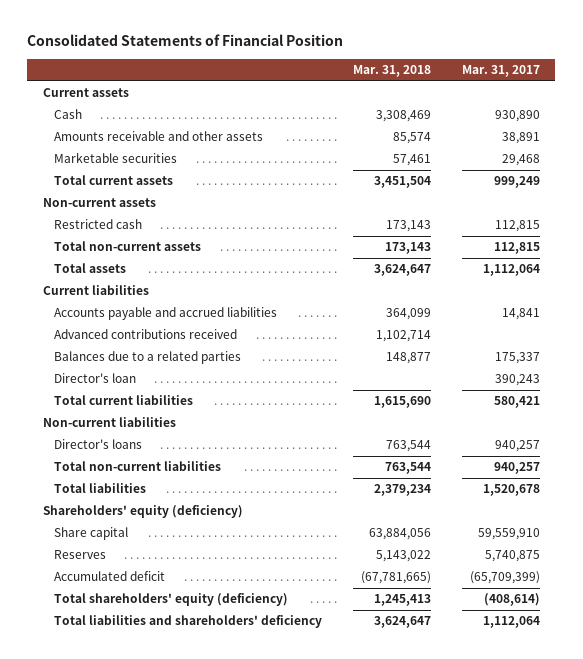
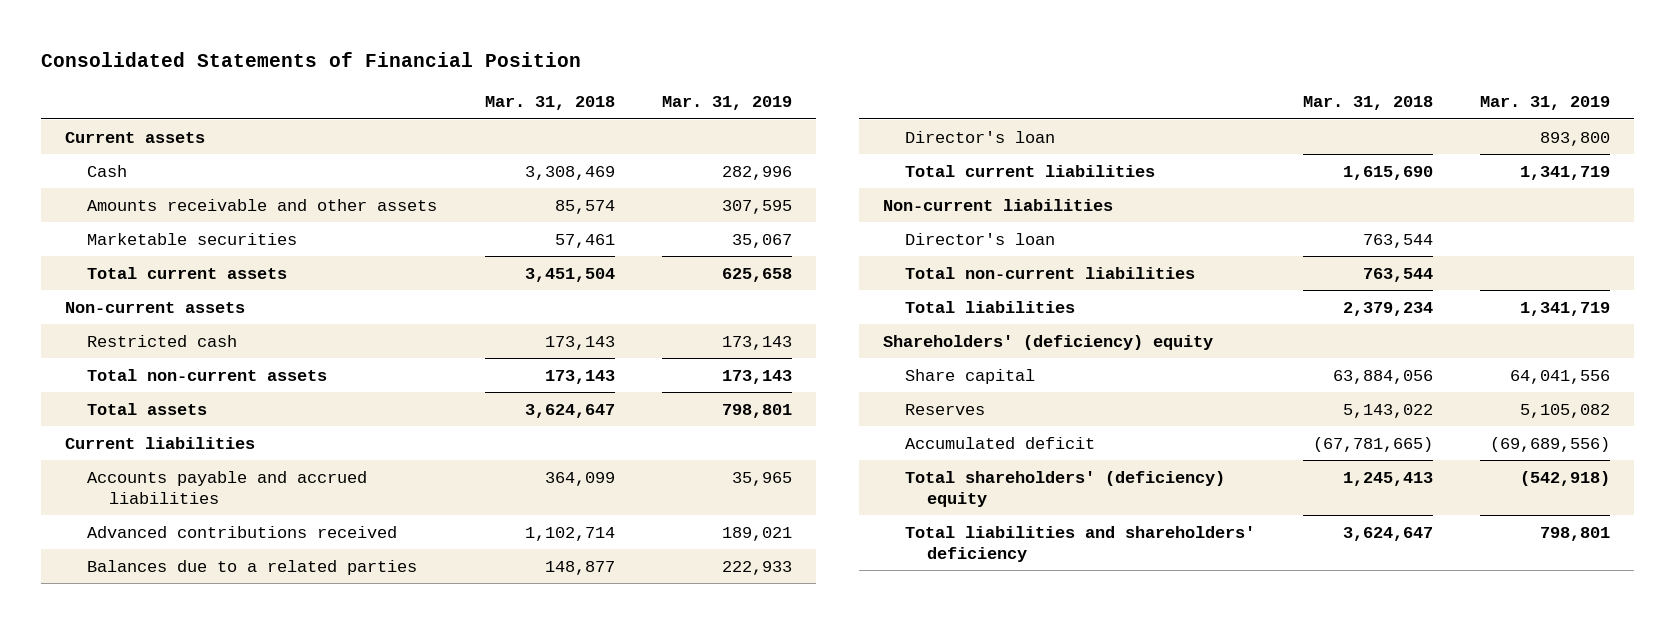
- | Mar. 31, 2018 | Mar. 31, 2017
+ | Mar. 31, 2018 | Mar. 31, 2019
- Director's loans | 763,544 | 940,257
+ Director's loan | 763,544 |
- Shareholders' equity (deficiency)
+ Shareholders' (deficiency) equity
- Total shareholders' equity (deficiency) | 1,245,413 | (408,614)
+ Total shareholders' (deficiency) equity | 1,245,413 | (542,918)

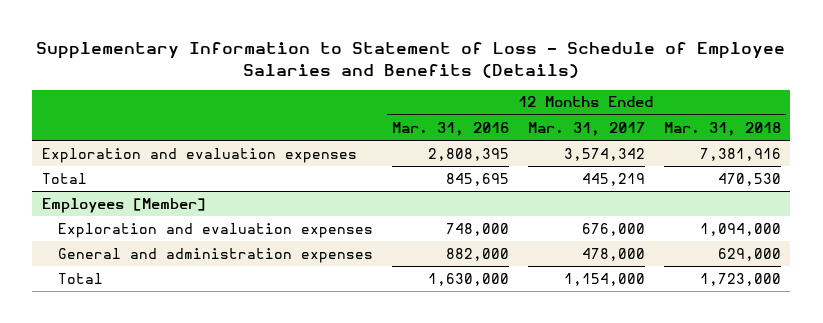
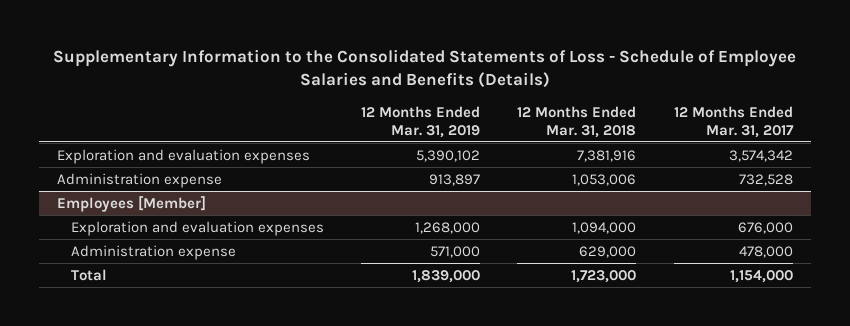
- Supplementary Information to Statement of Loss - Schedule of Employee Salaries and Benefits (Details)
+ Supplementary Information to the Consolidated Statements of Loss - Schedule of Employee Salaries and Benefits (Details)
- | 12 Months Ended Mar. 31, 2016 | 12 Months Ended Mar. 31, 2017 | 12 Months Ended Mar. 31, 2018
+ | 12 Months Ended Mar. 31, 2019 | 12 Months Ended Mar. 31, 2018 | 12 Months Ended Mar. 31, 2017
- Total | 845,695 | 445,219 | 470,530
+ Administration expense | 913,897 | 1,053,006 | 732,528
@ Employees [Member]
- General and administration expenses | 882,000 | 478,000 | 629,000
+ Administration expense | 571,000 | 629,000 | 478,000

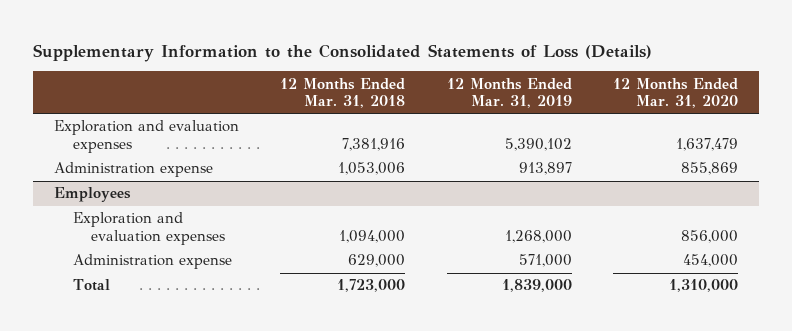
- Supplementary Information to the Consolidated Statements of Loss - Schedule of Employee Salaries and Benefits (Details)
+ Supplementary Information to the Consolidated Statements of Loss (Details)
- | 12 Months Ended Mar. 31, 2019 | 12 Months Ended Mar. 31, 2018 | 12 Months Ended Mar. 31, 2017
+ | 12 Months Ended Mar. 31, 2018 | 12 Months Ended Mar. 31, 2019 | 12 Months Ended Mar. 31, 2020
- Employees [Member]
+ Employees

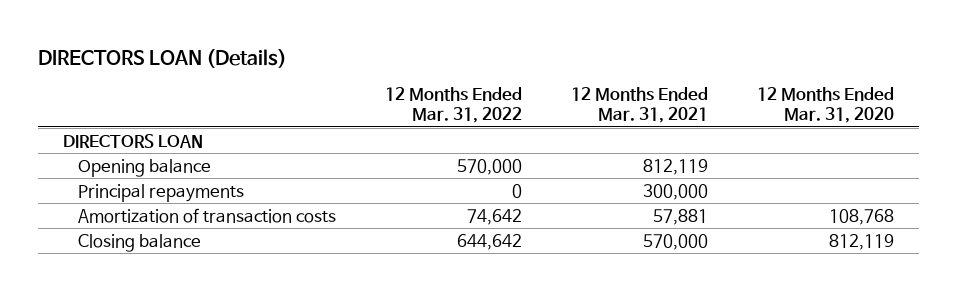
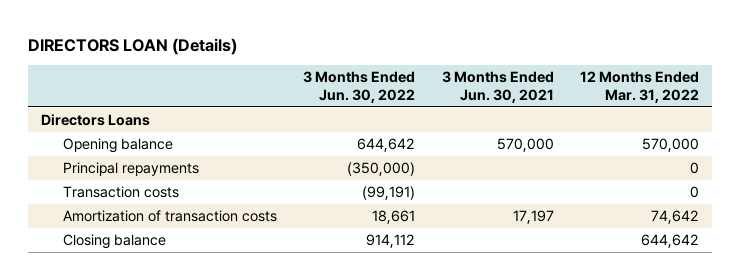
- | 12 Months Ended Mar. 31, 2022 | 12 Months Ended Mar. 31, 2021 | 12 Months Ended Mar. 31, 2020
+ | 3 Months Ended Jun. 30, 2022 | 3 Months Ended Jun. 30, 2021 | 12 Months Ended Mar. 31, 2022
- DIRECTORS LOAN
+ Directors Loans
+ Transaction costs | (99,191) | | 0

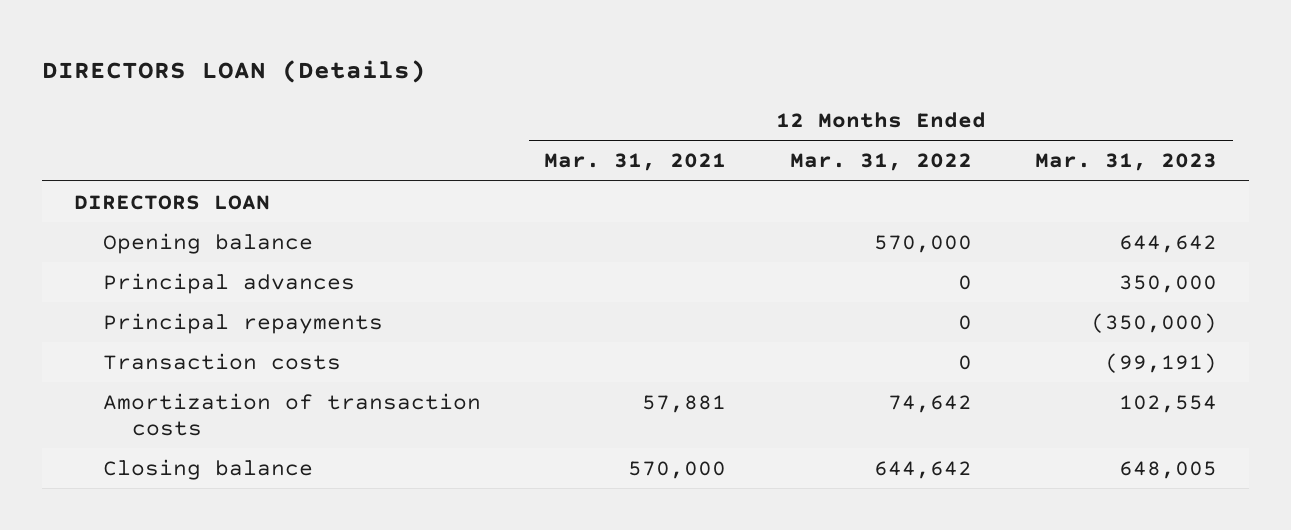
- | 3 Months Ended Jun. 30, 2022 | 3 Months Ended Jun. 30, 2021 | 12 Months Ended Mar. 31, 2022
+ | 12 Months Ended Mar. 31, 2021 | 12 Months Ended Mar. 31, 2022 | 12 Months Ended Mar. 31, 2023
- Directors Loans
+ DIRECTORS LOAN
+ Principal advances | | 0 | 350,000

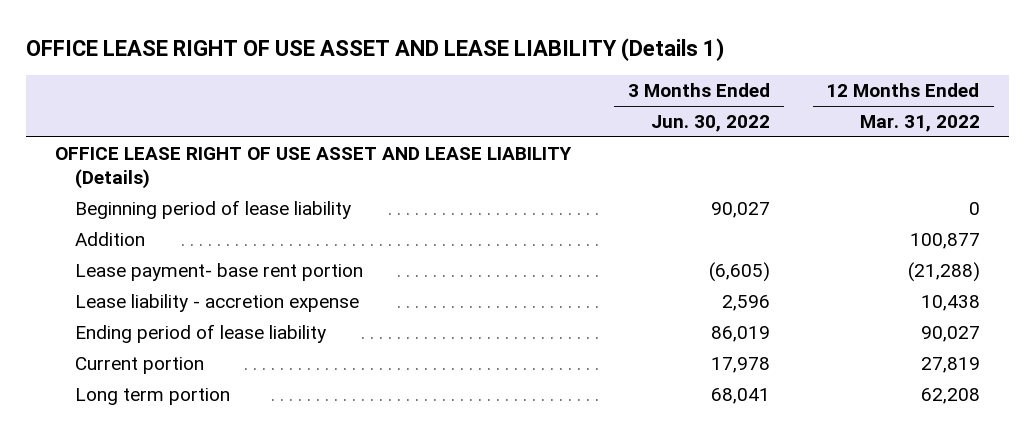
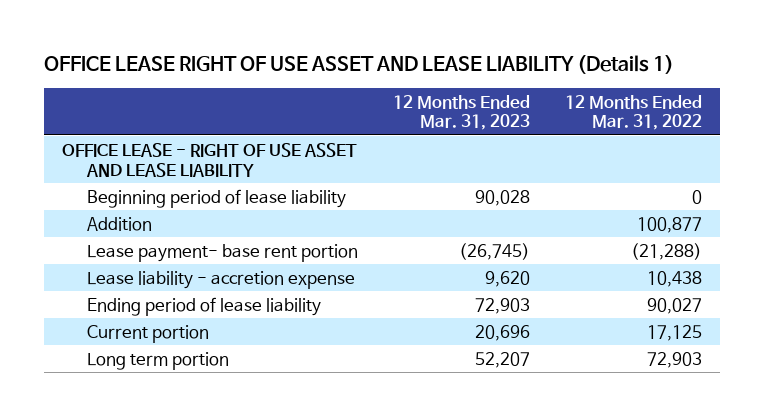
- | 3 Months Ended Jun. 30, 2022 | 12 Months Ended Mar. 31, 2022
+ | 12 Months Ended Mar. 31, 2023 | 12 Months Ended Mar. 31, 2022
- OFFICE LEASE RIGHT OF USE ASSET AND LEASE LIABILITY (Details)
+ OFFICE LEASE - RIGHT OF USE ASSET AND LEASE LIABILITY
- Current portion | 17,978 | 27,819
- Long term portion | 68,041 | 62,208
+ Current portion | 20,696 | 17,125
+ Long term portion | 52,207 | 72,903

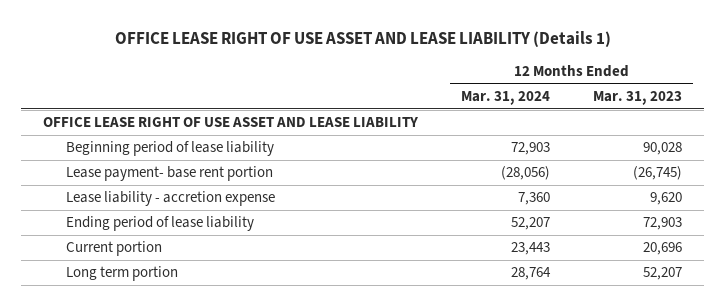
- | 12 Months Ended Mar. 31, 2023 | 12 Months Ended Mar. 31, 2022
+ | 12 Months Ended Mar. 31, 2024 | 12 Months Ended Mar. 31, 2023
- OFFICE LEASE - RIGHT OF USE ASSET AND LEASE LIABILITY
+ OFFICE LEASE RIGHT OF USE ASSET AND LEASE LIABILITY
- Addition | | 100,877

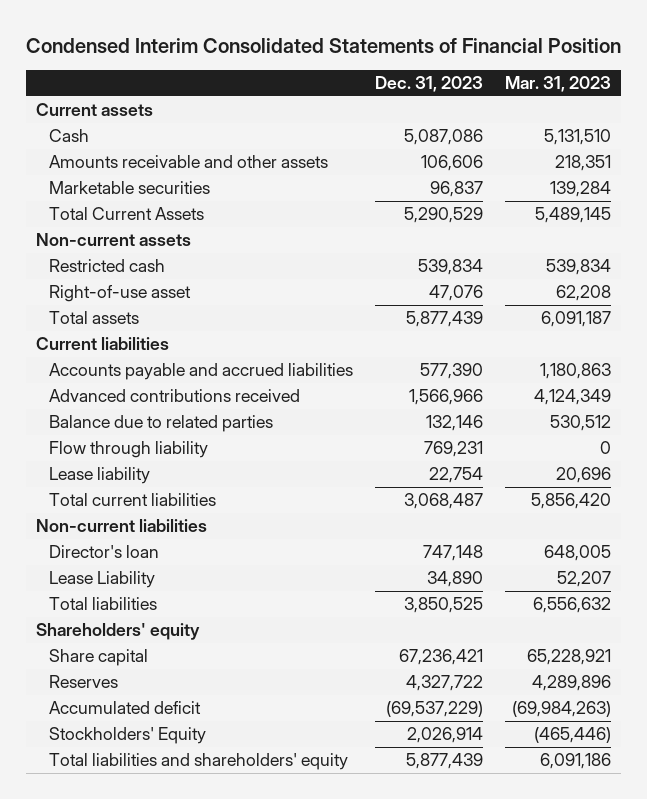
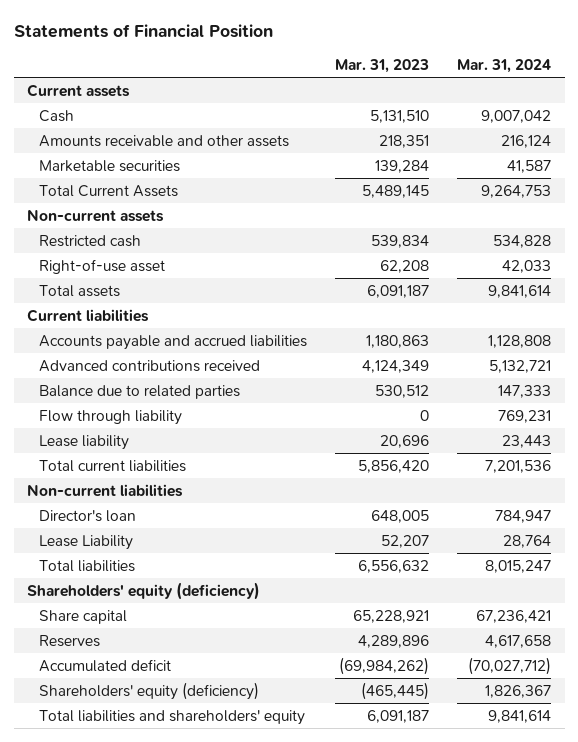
- Condensed Interim Consolidated Statements of Financial Position
+ Statements of Financial Position
- | Dec. 31, 2023 | Mar. 31, 2023
+ | Mar. 31, 2023 | Mar. 31, 2024
- Shareholders' equity
+ Shareholders' equity (deficiency)
- Accumulated deficit | (69,537,229) | (69,984,263)
- Stockholders' Equity | 2,026,914 | (465,446)
- Total liabilities and shareholders' equity | 5,877,439 | 6,091,186
+ Accumulated deficit | (69,984,262) | (70,027,712)
+ Shareholders' equity (deficiency) | (465,445) | 1,826,367
+ Total liabilities and shareholders' equity | 6,091,187 | 9,841,614

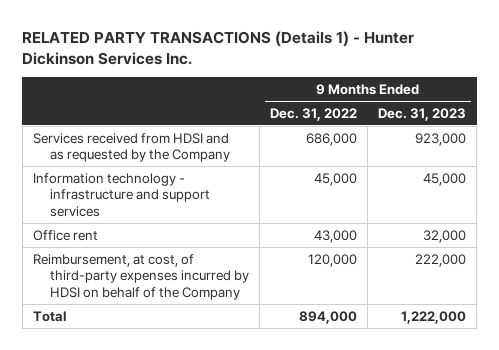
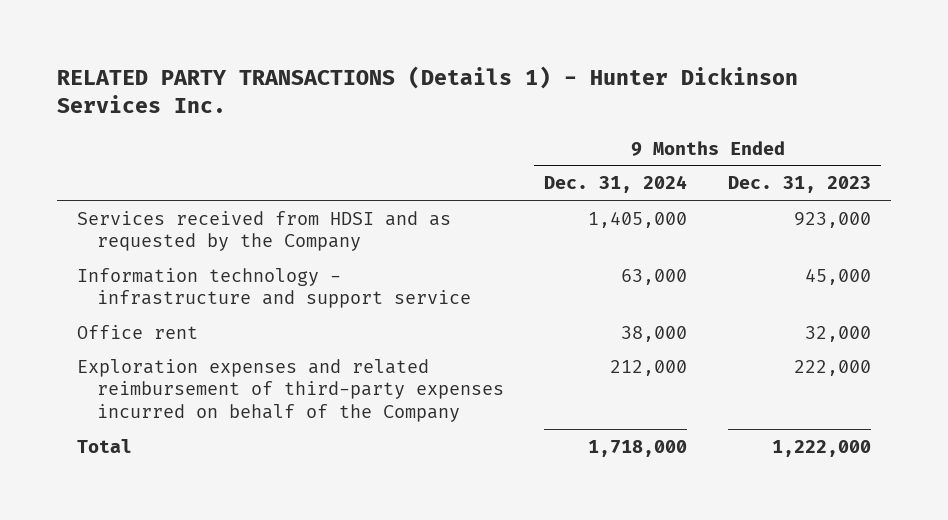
- | 9 Months Ended Dec. 31, 2022 | 9 Months Ended Dec. 31, 2023
+ | 9 Months Ended Dec. 31, 2024 | 9 Months Ended Dec. 31, 2023
- Information technology - infrastructure and support services | 45,000 | 45,000
+ Information technology - infrastructure and support service | 63,000 | 45,000
- Reimbursement, at cost, of third-party expenses incurred by HDSI on behalf of the Company | 120,000 | 222,000
+ Exploration expenses and related reimbursement of third-party expenses incurred on behalf of the Company | 212,000 | 222,000

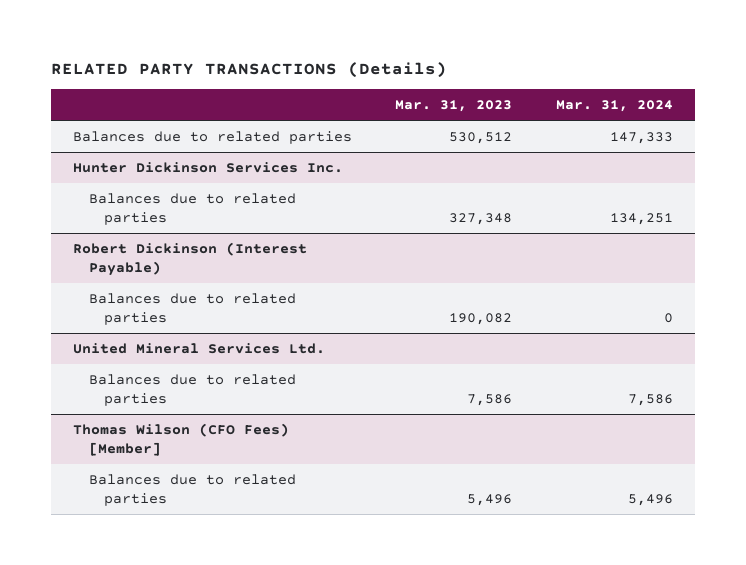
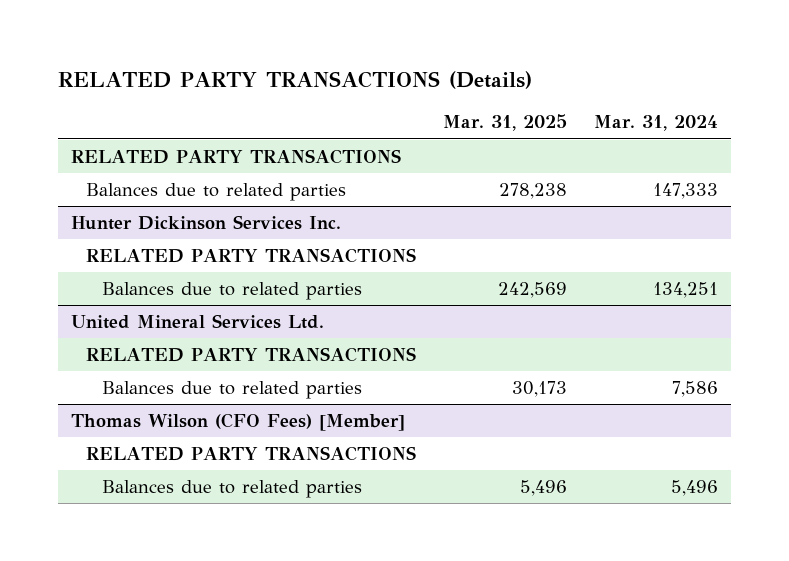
- | Mar. 31, 2023 | Mar. 31, 2024
+ | Mar. 31, 2025 | Mar. 31, 2024
+ RELATED PARTY TRANSACTIONS
@ Hunter Dickinson Services Inc.
+ RELATED PARTY TRANSACTIONS
- Robert Dickinson (Interest Payable)
- Balances due to related parties | 190,082 | 0
@ United Mineral Services Ltd.
+ RELATED PARTY TRANSACTIONS
@ Thomas Wilson (CFO Fees) [Member]
+ RELATED PARTY TRANSACTIONS

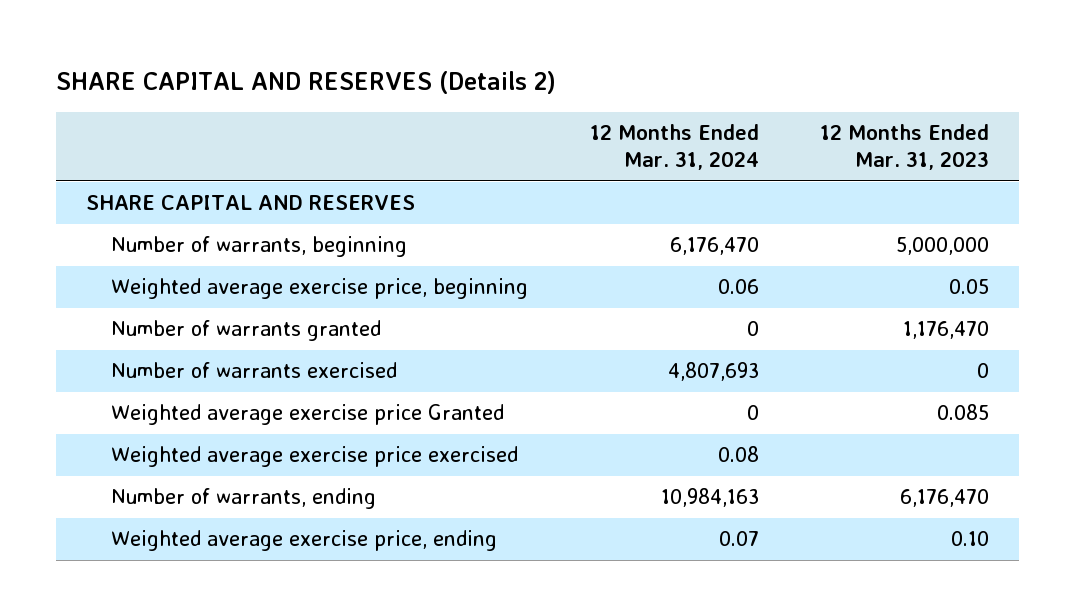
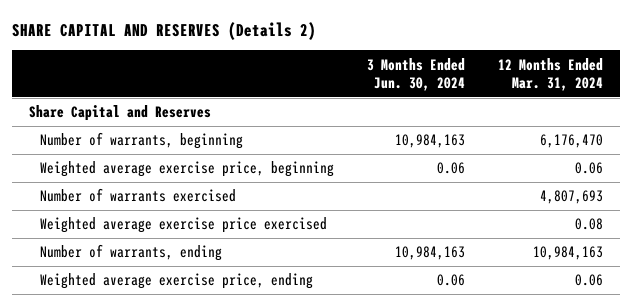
- | 12 Months Ended Mar. 31, 2024 | 12 Months Ended Mar. 31, 2023
+ | 3 Months Ended Jun. 30, 2024 | 12 Months Ended Mar. 31, 2024
- SHARE CAPITAL AND RESERVES
+ Share Capital and Reserves
- Number of warrants granted | 0 | 1,176,470
- Weighted average exercise price Granted | 0 | 0.085
- Weighted average exercise price, ending | 0.07 | 0.10
+ Weighted average exercise price, ending | 0.06 | 0.06

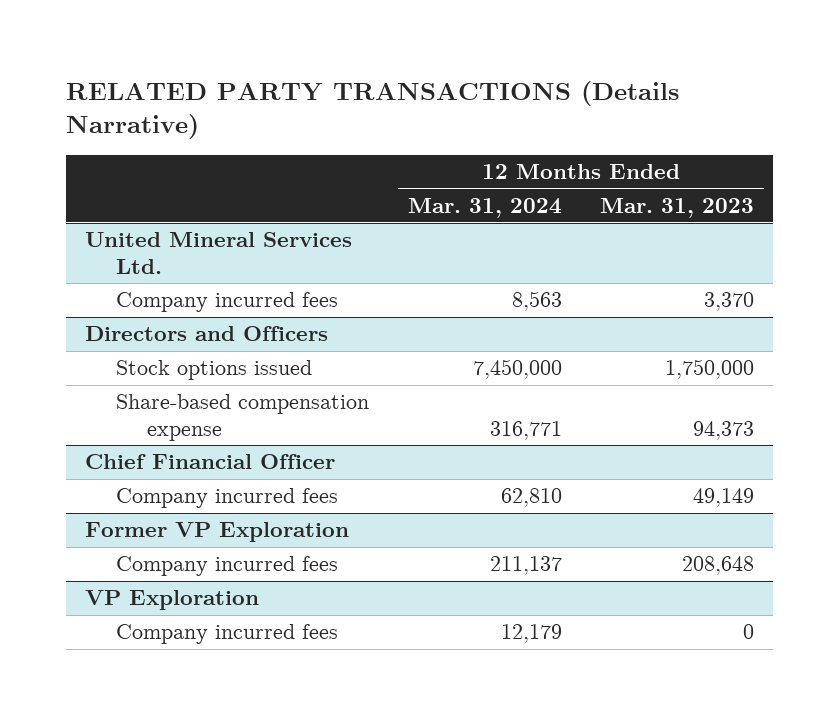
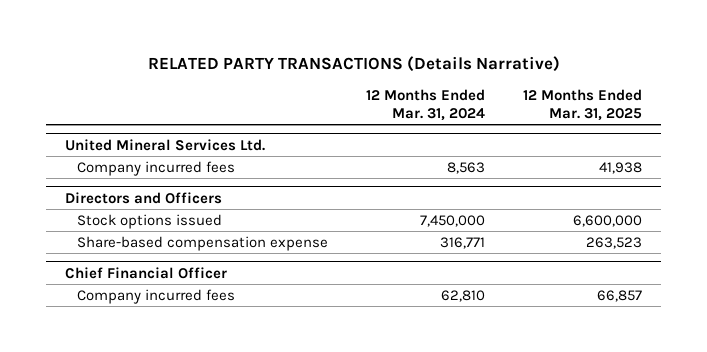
- | 12 Months Ended Mar. 31, 2024 | 12 Months Ended Mar. 31, 2023
+ | 12 Months Ended Mar. 31, 2024 | 12 Months Ended Mar. 31, 2025
- Former VP Exploration
- Company incurred fees | 211,137 | 208,648
- VP Exploration
- Company incurred fees | 12,179 | 0

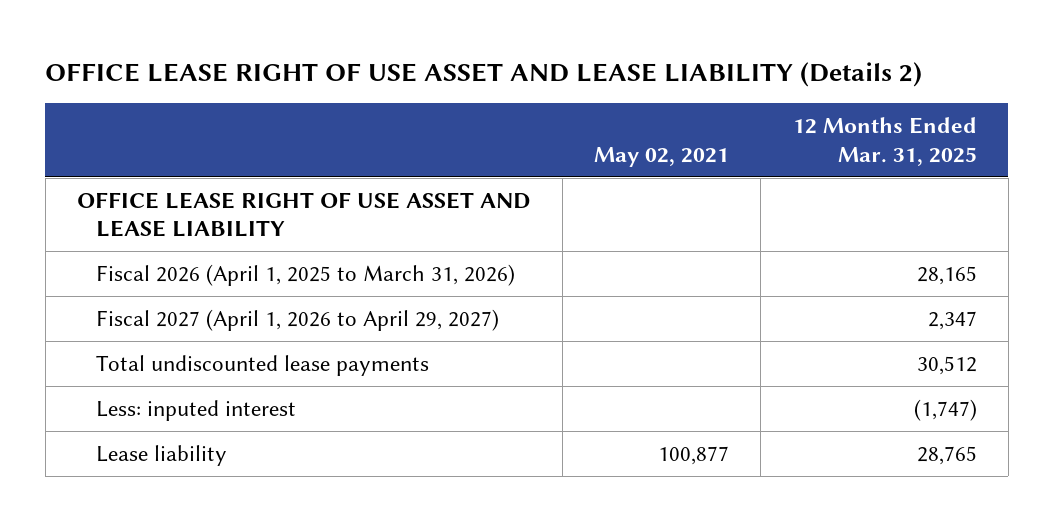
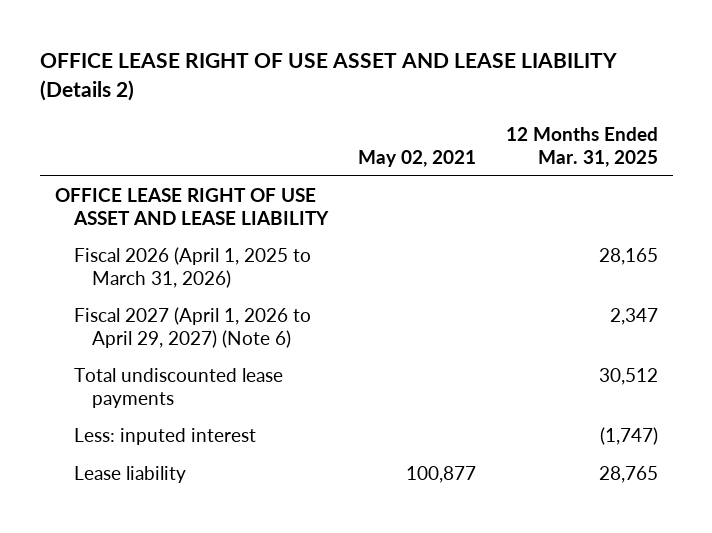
- Fiscal 2027 (April 1, 2026 to April 29, 2027) | | 2,347
+ Fiscal 2027 (April 1, 2026 to April 29, 2027) (Note 6) | | 2,347

